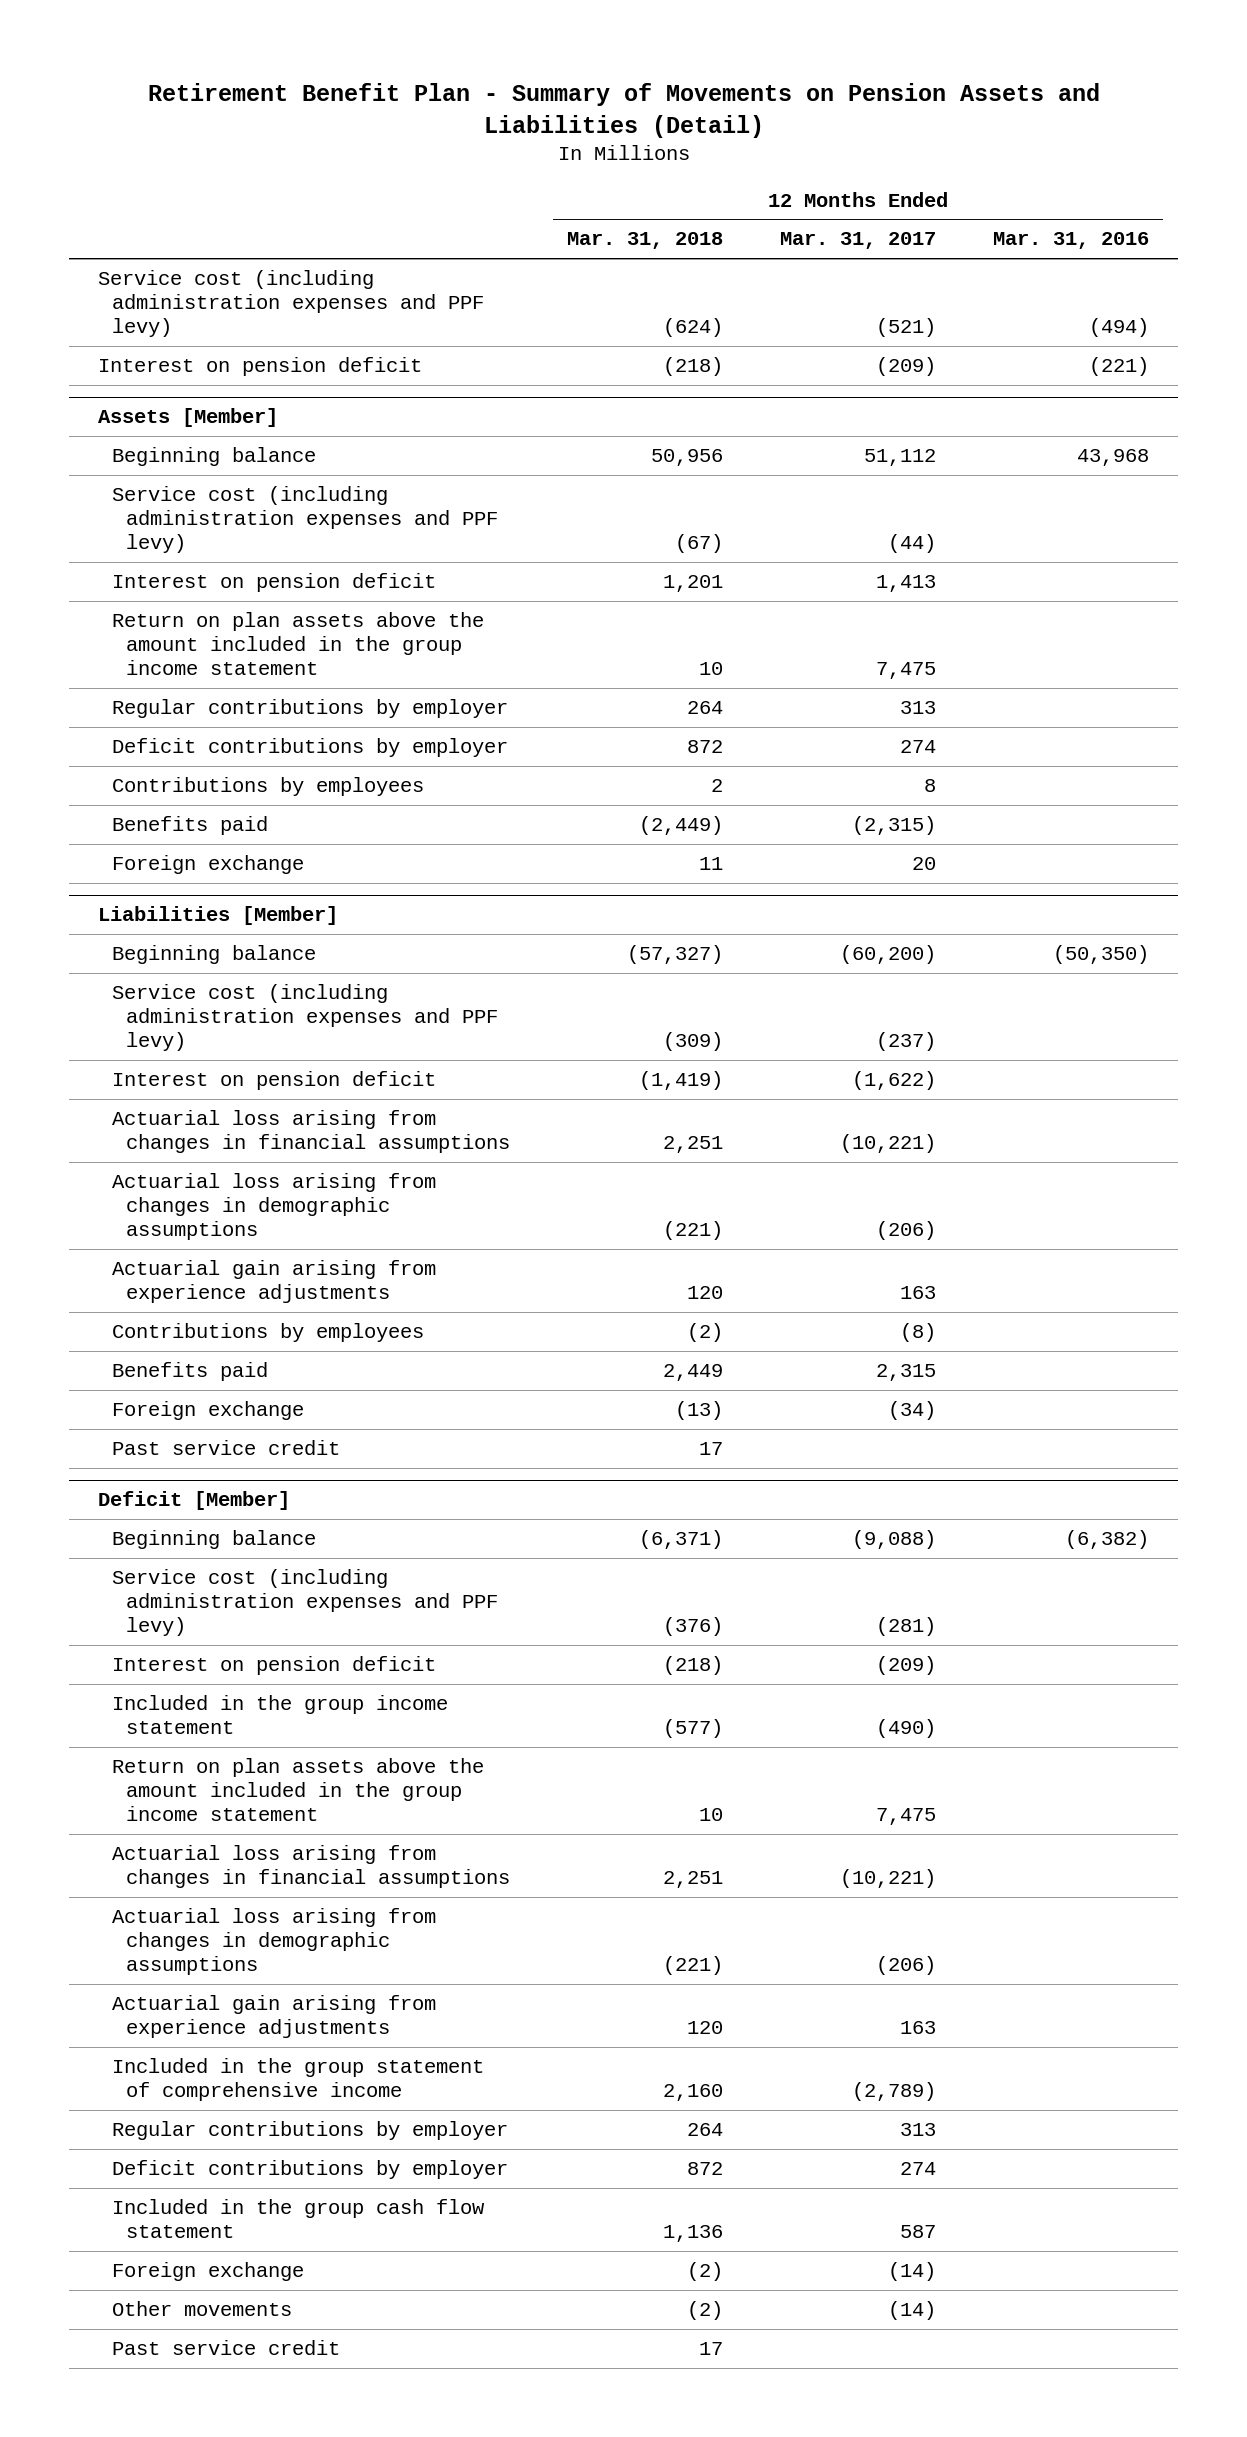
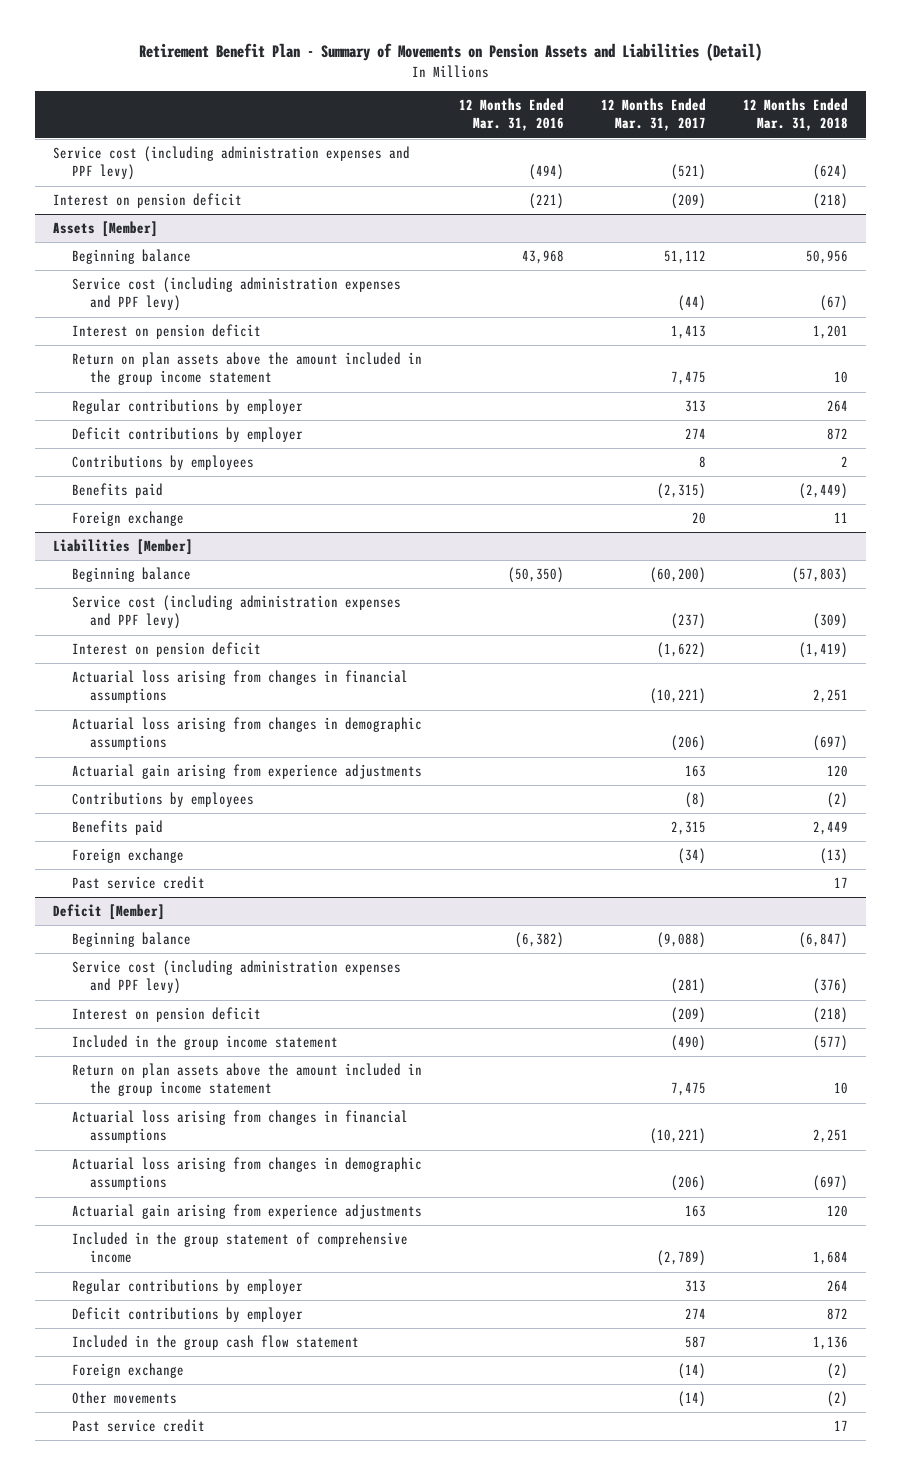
- | 12 Months Ended Mar. 31, 2018 | 12 Months Ended Mar. 31, 2017 | 12 Months Ended Mar. 31, 2016
+ | 12 Months Ended Mar. 31, 2016 | 12 Months Ended Mar. 31, 2017 | 12 Months Ended Mar. 31, 2018
@ Liabilities [Member]
- Beginning balance | (57,327) | (60,200) | (50,350)
+ Beginning balance | (50,350) | (60,200) | (57,803)
- Actuarial loss arising from changes in demographic assumptions | (221) | (206) |
+ Actuarial loss arising from changes in demographic assumptions | | (206) | (697)
@ Deficit [Member]
- Beginning balance | (6,371) | (9,088) | (6,382)
+ Beginning balance | (6,382) | (9,088) | (6,847)
- Actuarial loss arising from changes in demographic assumptions | (221) | (206) |
+ Actuarial loss arising from changes in demographic assumptions | | (206) | (697)
- Included in the group statement of comprehensive income | 2,160 | (2,789) |
+ Included in the group statement of comprehensive income | | (2,789) | 1,684

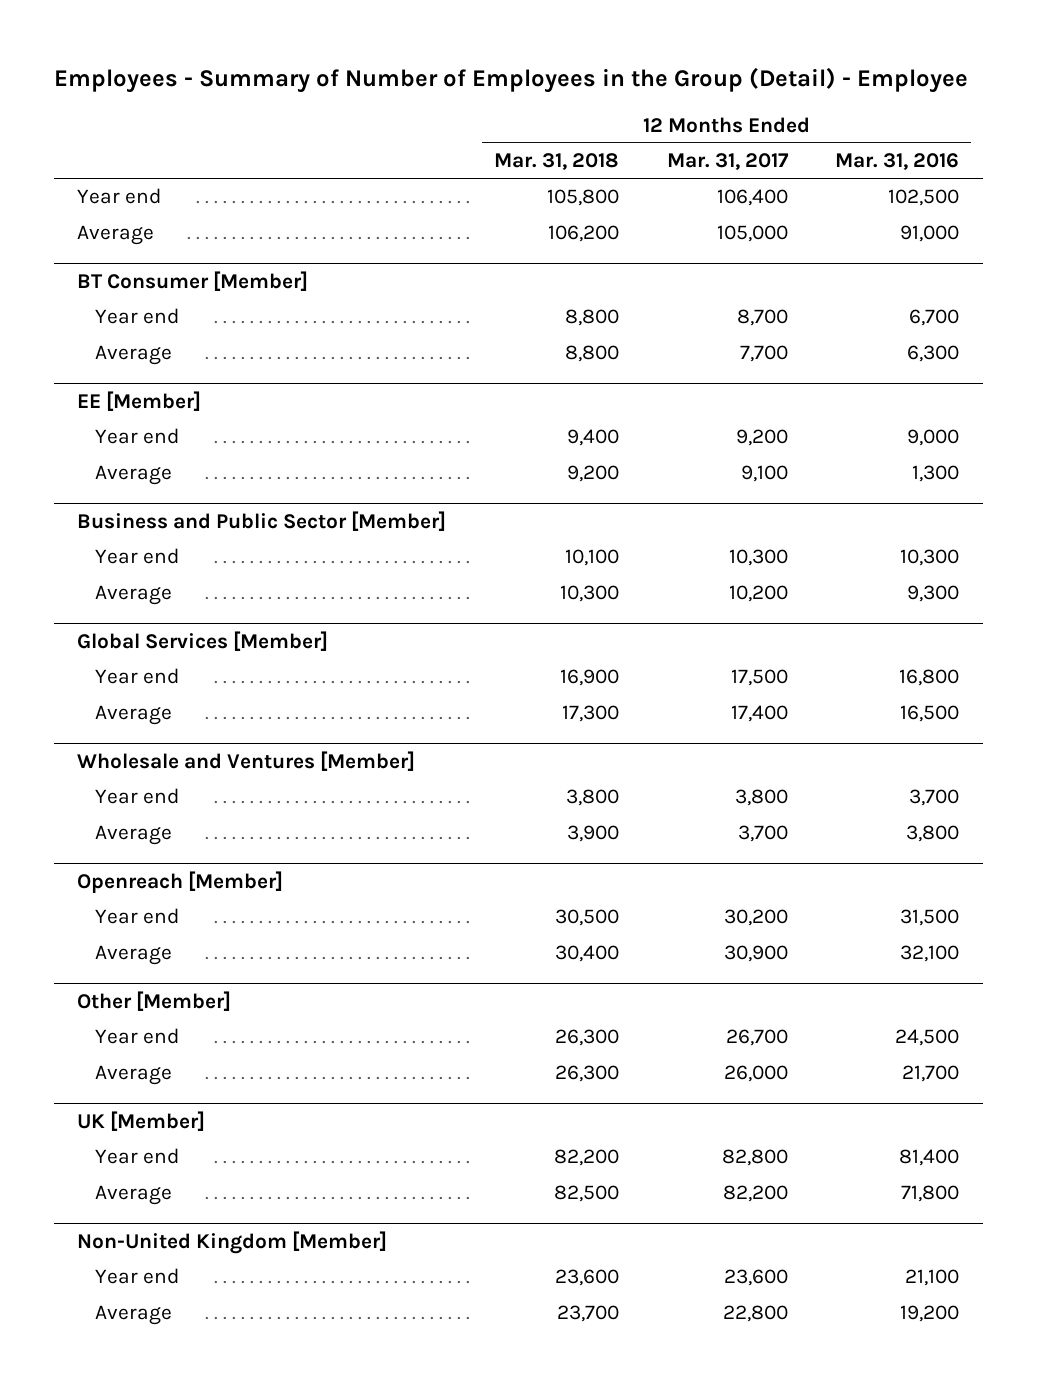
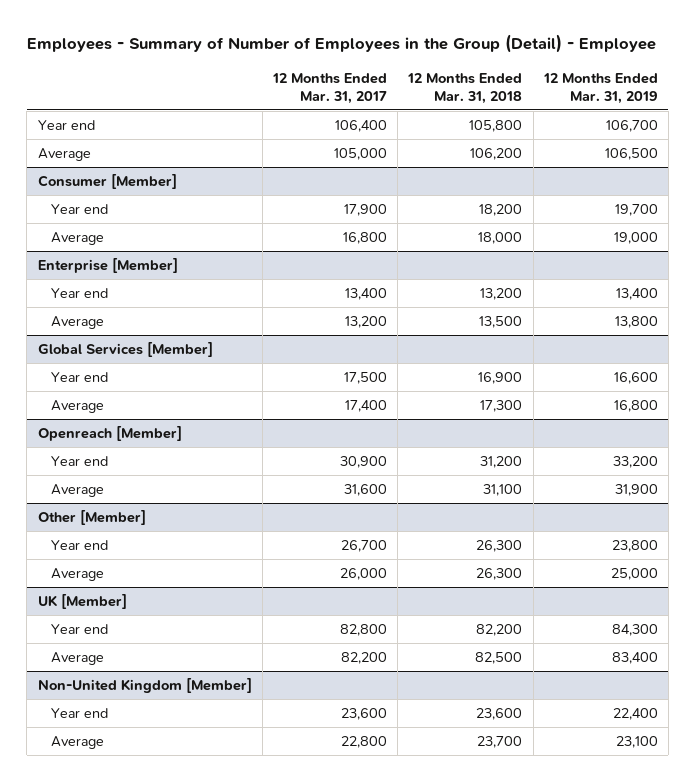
- | 12 Months Ended Mar. 31, 2018 | 12 Months Ended Mar. 31, 2017 | 12 Months Ended Mar. 31, 2016
+ | 12 Months Ended Mar. 31, 2017 | 12 Months Ended Mar. 31, 2018 | 12 Months Ended Mar. 31, 2019
- BT Consumer [Member]
- Year end | 8,800 | 8,700 | 6,700
- Average | 8,800 | 7,700 | 6,300
- EE [Member]
- Year end | 9,400 | 9,200 | 9,000
- Average | 9,200 | 9,100 | 1,300
- Business and Public Sector [Member]
- Year end | 10,100 | 10,300 | 10,300
- Average | 10,300 | 10,200 | 9,300
+ Consumer [Member]
+ Year end | 17,900 | 18,200 | 19,700
+ Average | 16,800 | 18,000 | 19,000
+ Enterprise [Member]
+ Year end | 13,400 | 13,200 | 13,400
+ Average | 13,200 | 13,500 | 13,800
- Wholesale and Ventures [Member]
- Year end | 3,800 | 3,800 | 3,700
- Average | 3,900 | 3,700 | 3,800
@ Openreach [Member]
- Year end | 30,500 | 30,200 | 31,500
- Average | 30,400 | 30,900 | 32,100
+ Year end | 30,900 | 31,200 | 33,200
+ Average | 31,600 | 31,100 | 31,900

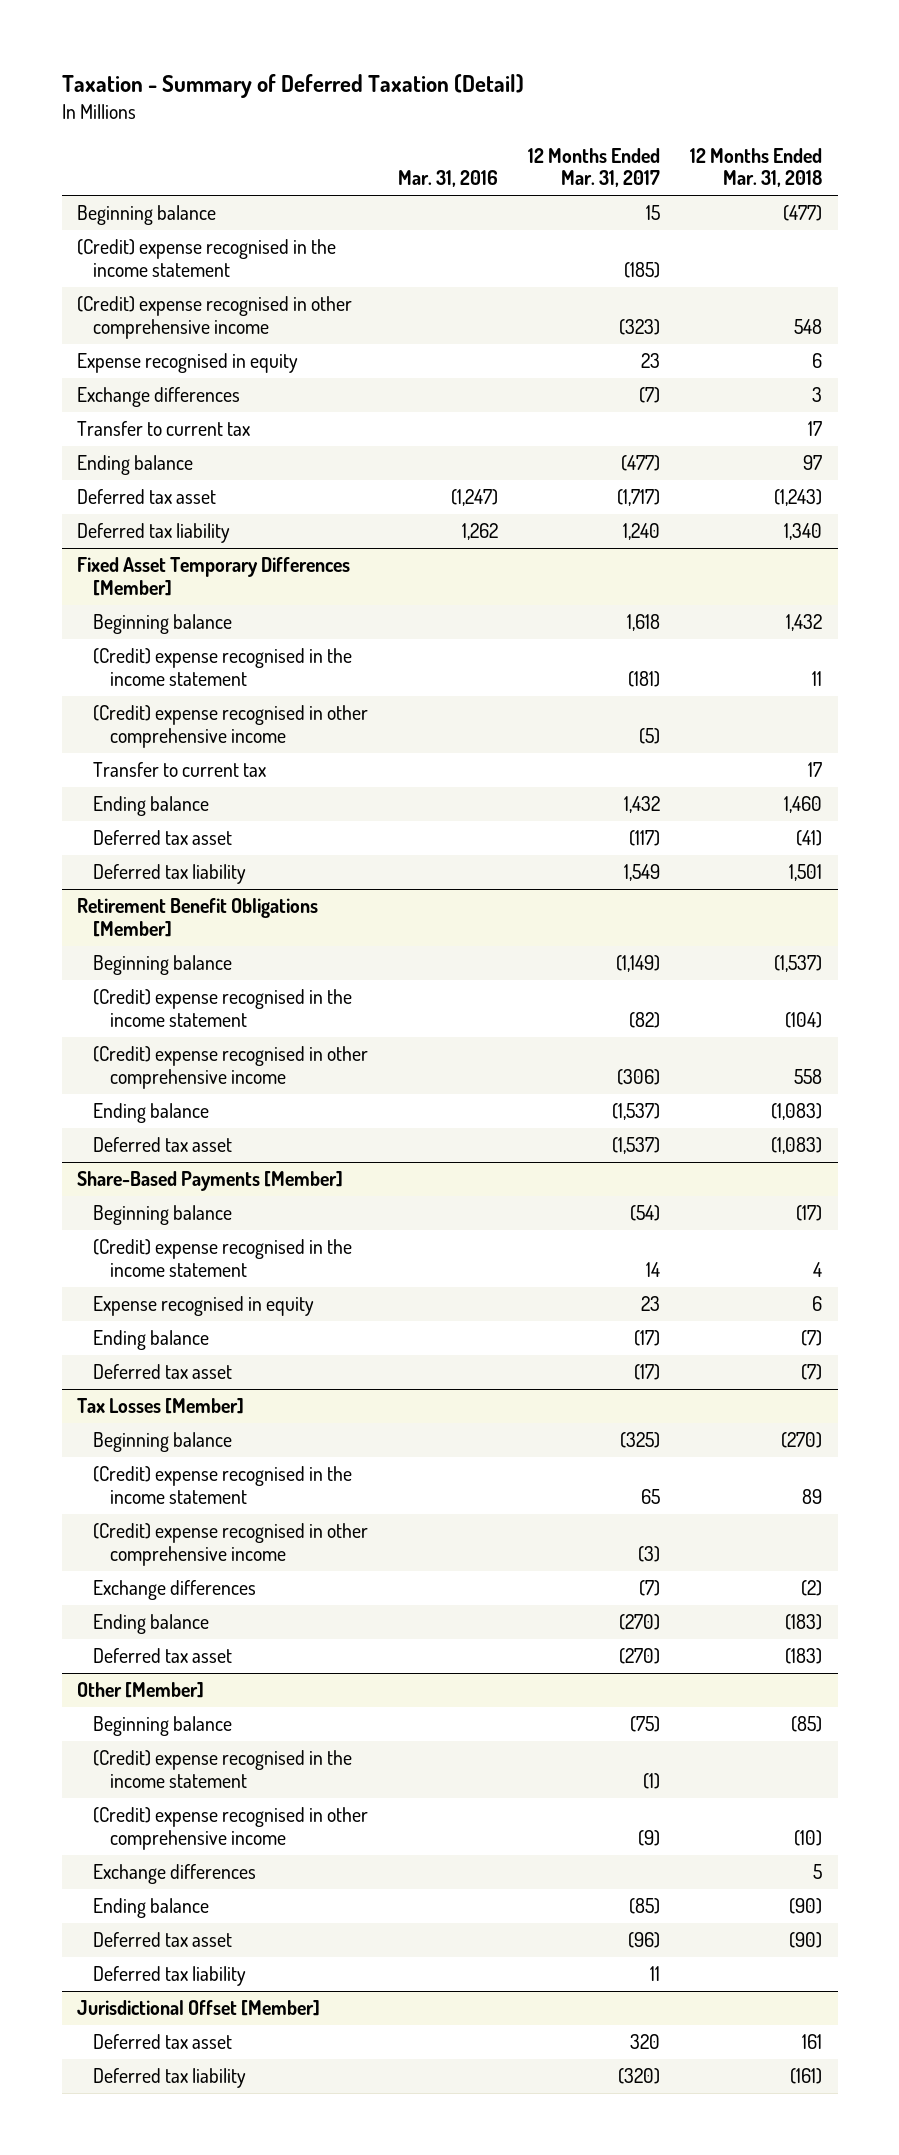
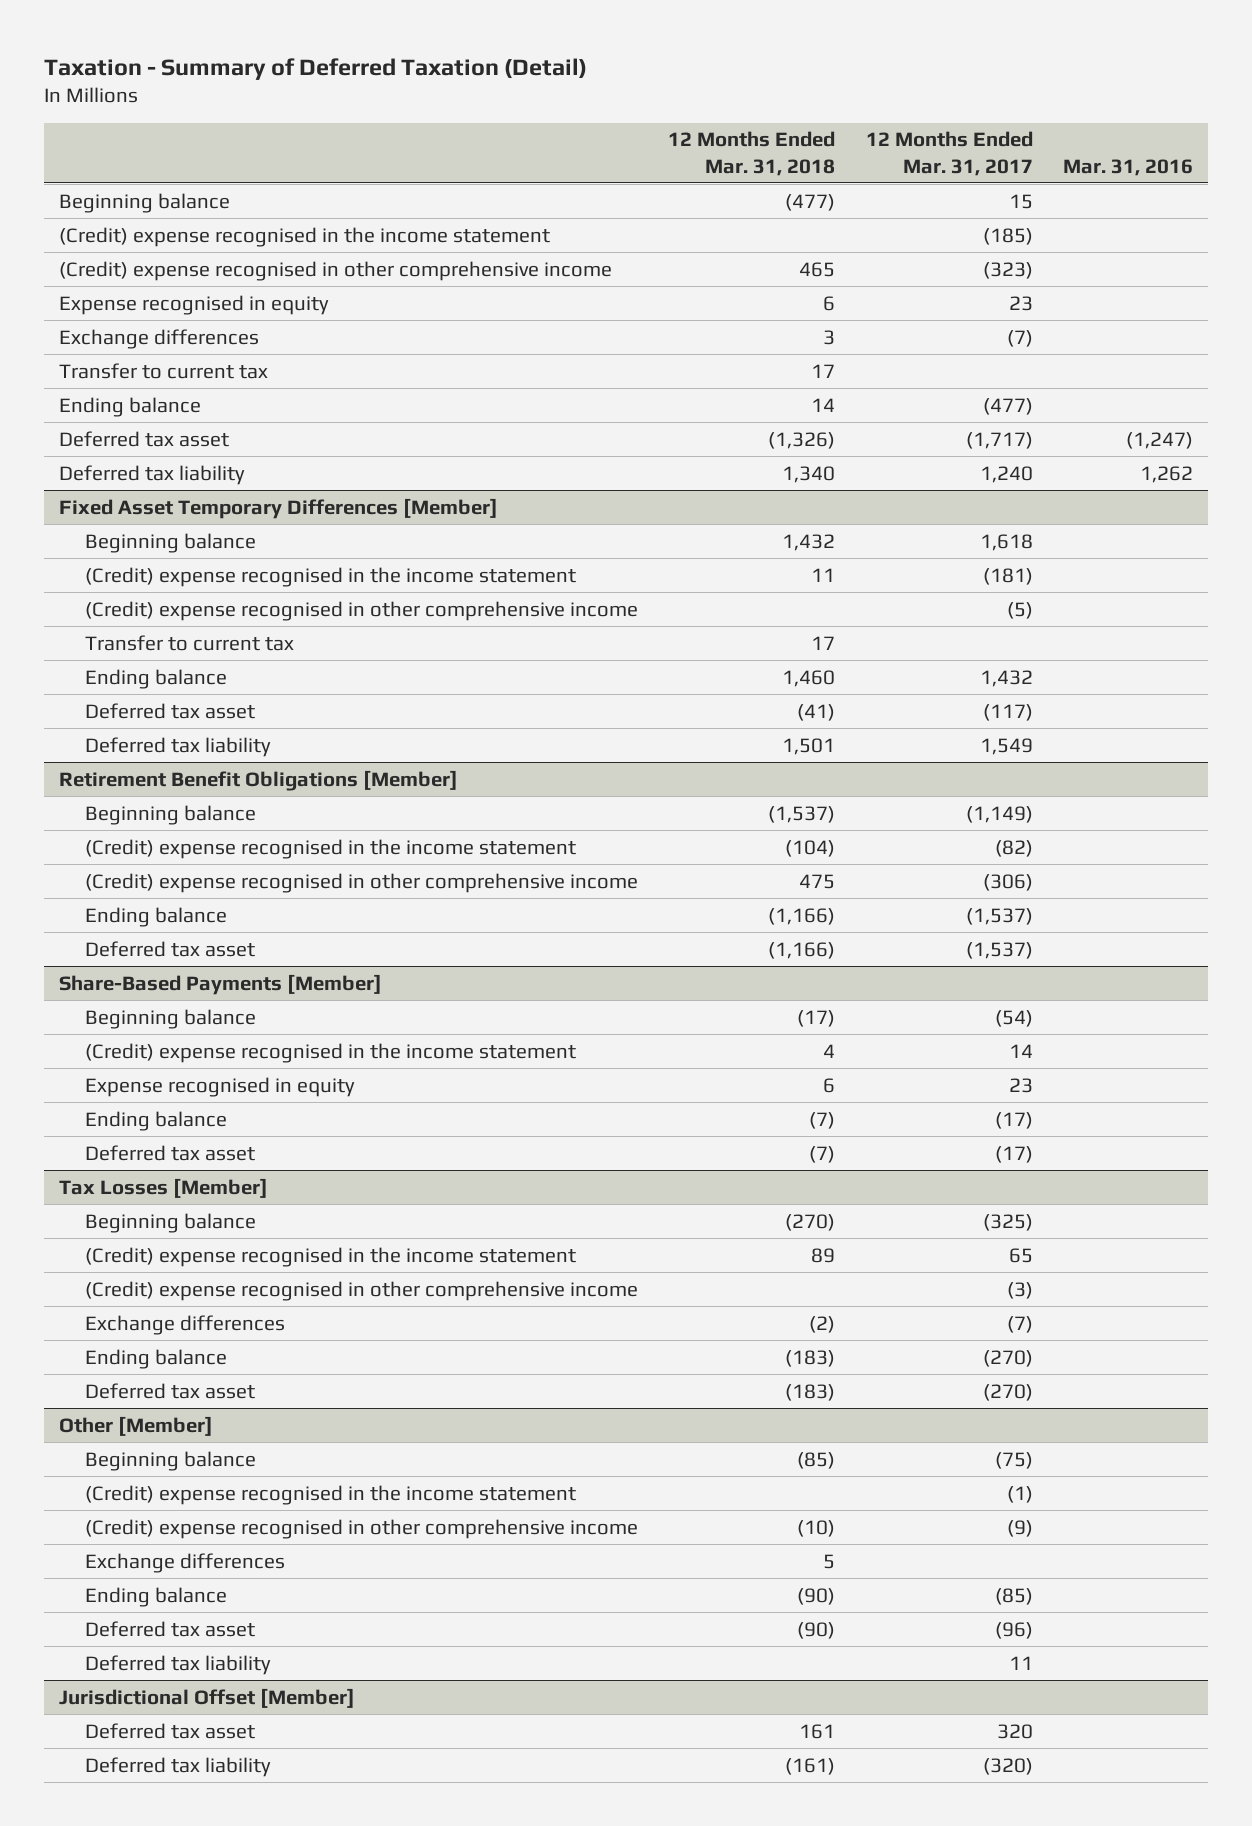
- | Mar. 31, 2016 | 12 Months Ended Mar. 31, 2017 | 12 Months Ended Mar. 31, 2018
+ | 12 Months Ended Mar. 31, 2018 | 12 Months Ended Mar. 31, 2017 | Mar. 31, 2016
- (Credit) expense recognised in other comprehensive income | | (323) | 548
+ (Credit) expense recognised in other comprehensive income | 465 | (323) |
- Ending balance | | (477) | 97
- Deferred tax asset | (1,247) | (1,717) | (1,243)
+ Ending balance | 14 | (477) |
+ Deferred tax asset | (1,326) | (1,717) | (1,247)
@ Retirement Benefit Obligations [Member]
- (Credit) expense recognised in other comprehensive income | | (306) | 558
- Ending balance | | (1,537) | (1,083)
- Deferred tax asset | | (1,537) | (1,083)
+ (Credit) expense recognised in other comprehensive income | 475 | (306) |
+ Ending balance | (1,166) | (1,537) |
+ Deferred tax asset | (1,166) | (1,537) |

